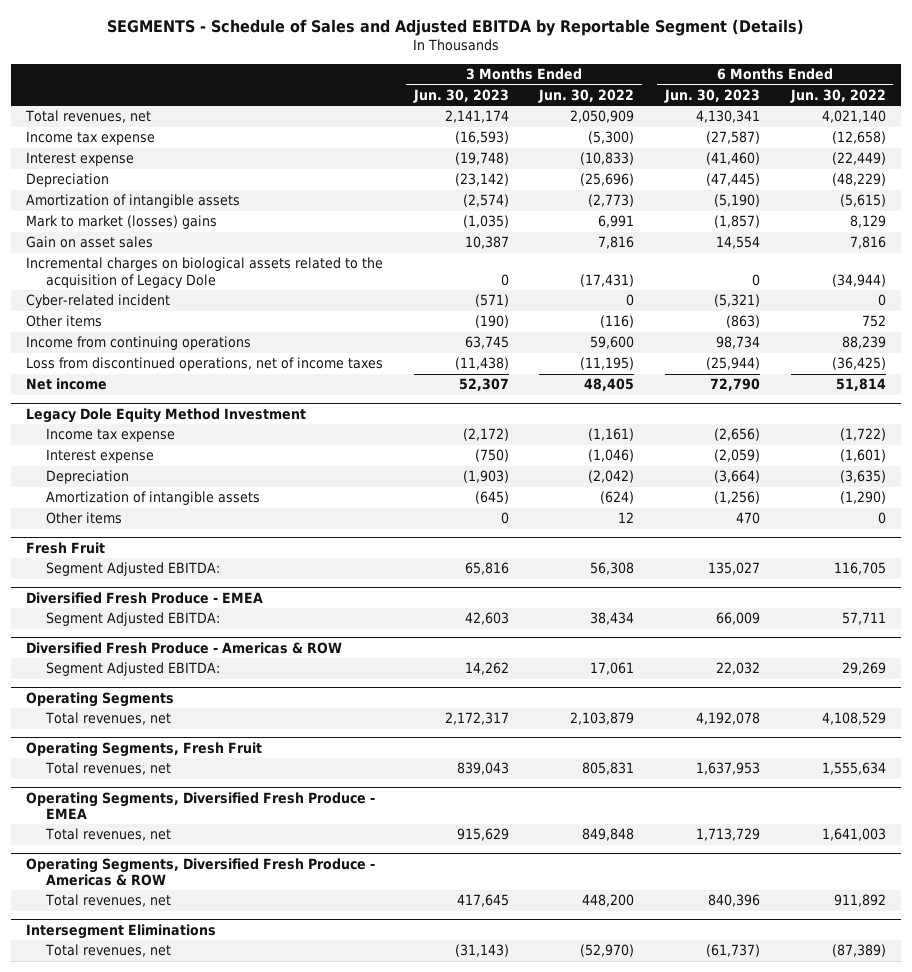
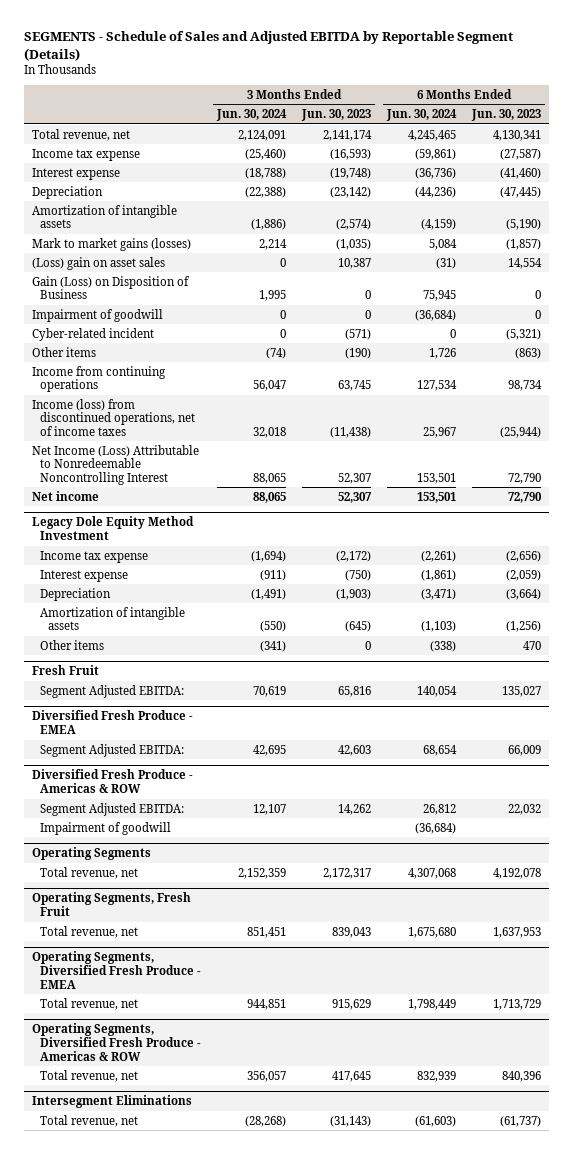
- | 3 Months Ended Jun. 30, 2023 | 3 Months Ended Jun. 30, 2022 | 6 Months Ended Jun. 30, 2023 | 6 Months Ended Jun. 30, 2022
+ | 3 Months Ended Jun. 30, 2024 | 3 Months Ended Jun. 30, 2023 | 6 Months Ended Jun. 30, 2024 | 6 Months Ended Jun. 30, 2023
- Total revenues, net | 2,141,174 | 2,050,909 | 4,130,341 | 4,021,140
+ Total revenue, net | 2,124,091 | 2,141,174 | 4,245,465 | 4,130,341
- Mark to market (losses) gains | (1,035) | 6,991 | (1,857) | 8,129
- Gain on asset sales | 10,387 | 7,816 | 14,554 | 7,816
- Incremental charges on biological assets related to the acquisition of Legacy Dole | 0 | (17,431) | 0 | (34,944)
+ Mark to market gains (losses) | 2,214 | (1,035) | 5,084 | (1,857)
+ (Loss) gain on asset sales | 0 | 10,387 | (31) | 14,554
+ Gain (Loss) on Disposition of Business | 1,995 | 0 | 75,945 | 0
+ Impairment of goodwill | 0 | 0 | (36,684) | 0
- Loss from discontinued operations, net of income taxes | (11,438) | (11,195) | (25,944) | (36,425)
+ Income (loss) from discontinued operations, net of income taxes | 32,018 | (11,438) | 25,967 | (25,944)
+ Net Income (Loss) Attributable to Nonredeemable Noncontrolling Interest | 88,065 | 52,307 | 153,501 | 72,790
@ Diversified Fresh Produce - Americas & ROW
+ Impairment of goodwill | | | (36,684) |
@ Operating Segments
- Total revenues, net | 2,172,317 | 2,103,879 | 4,192,078 | 4,108,529
+ Total revenue, net | 2,152,359 | 2,172,317 | 4,307,068 | 4,192,078
@ Operating Segments, Fresh Fruit
- Total revenues, net | 839,043 | 805,831 | 1,637,953 | 1,555,634
+ Total revenue, net | 851,451 | 839,043 | 1,675,680 | 1,637,953
@ Operating Segments, Diversified Fresh Produce - EMEA
- Total revenues, net | 915,629 | 849,848 | 1,713,729 | 1,641,003
+ Total revenue, net | 944,851 | 915,629 | 1,798,449 | 1,713,729
@ Operating Segments, Diversified Fresh Produce - Americas & ROW
- Total revenues, net | 417,645 | 448,200 | 840,396 | 911,892
+ Total revenue, net | 356,057 | 417,645 | 832,939 | 840,396
@ Intersegment Eliminations
- Total revenues, net | (31,143) | (52,970) | (61,737) | (87,389)
+ Total revenue, net | (28,268) | (31,143) | (61,603) | (61,737)

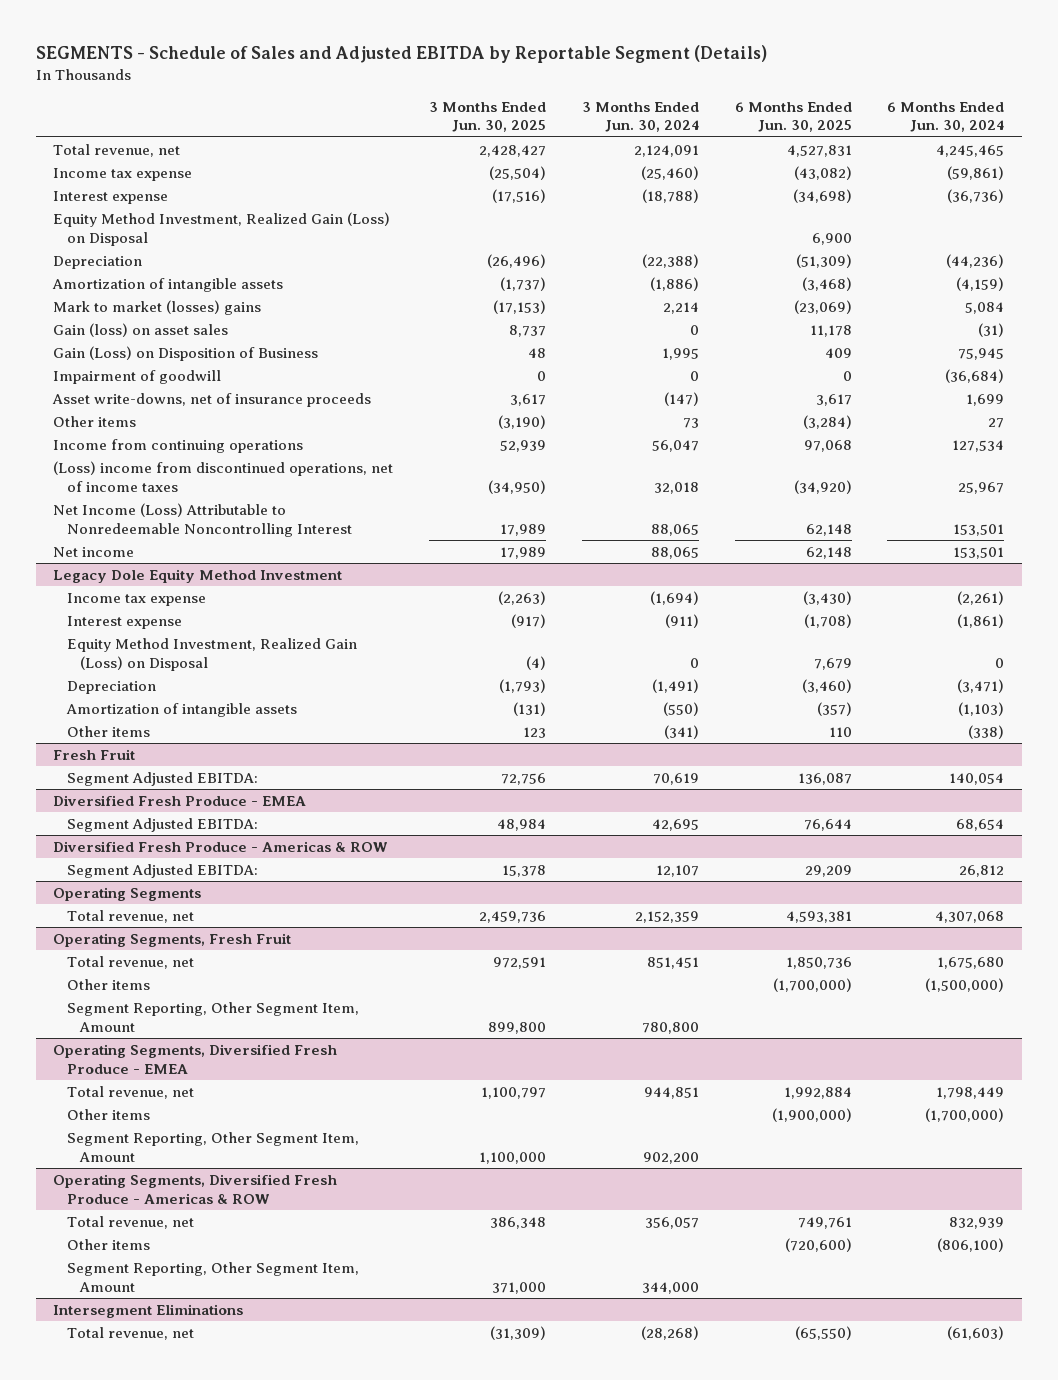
- | 3 Months Ended Jun. 30, 2024 | 3 Months Ended Jun. 30, 2023 | 6 Months Ended Jun. 30, 2024 | 6 Months Ended Jun. 30, 2023
+ | 3 Months Ended Jun. 30, 2025 | 3 Months Ended Jun. 30, 2024 | 6 Months Ended Jun. 30, 2025 | 6 Months Ended Jun. 30, 2024
+ Equity Method Investment, Realized Gain (Loss) on Disposal | | | 6,900 |
- Mark to market gains (losses) | 2,214 | (1,035) | 5,084 | (1,857)
- (Loss) gain on asset sales | 0 | 10,387 | (31) | 14,554
+ Mark to market (losses) gains | (17,153) | 2,214 | (23,069) | 5,084
+ Gain (loss) on asset sales | 8,737 | 0 | 11,178 | (31)
- Cyber-related incident | 0 | (571) | 0 | (5,321)
- Other items | (74) | (190) | 1,726 | (863)
+ Asset write-downs, net of insurance proceeds | 3,617 | (147) | 3,617 | 1,699
+ Other items | (3,190) | 73 | (3,284) | 27
- Income (loss) from discontinued operations, net of income taxes | 32,018 | (11,438) | 25,967 | (25,944)
+ (Loss) income from discontinued operations, net of income taxes | (34,950) | 32,018 | (34,920) | 25,967
@ Legacy Dole Equity Method Investment
+ Equity Method Investment, Realized Gain (Loss) on Disposal | (4) | 0 | 7,679 | 0
@ Diversified Fresh Produce - Americas & ROW
- Impairment of goodwill | | | (36,684) |
@ Operating Segments, Fresh Fruit
+ Other items | | | (1,700,000) | (1,500,000)
+ Segment Reporting, Other Segment Item, Amount | 899,800 | 780,800 | |
@ Operating Segments, Diversified Fresh Produce - EMEA
+ Other items | | | (1,900,000) | (1,700,000)
+ Segment Reporting, Other Segment Item, Amount | 1,100,000 | 902,200 | |
@ Operating Segments, Diversified Fresh Produce - Americas & ROW
+ Other items | | | (720,600) | (806,100)
+ Segment Reporting, Other Segment Item, Amount | 371,000 | 344,000 | |

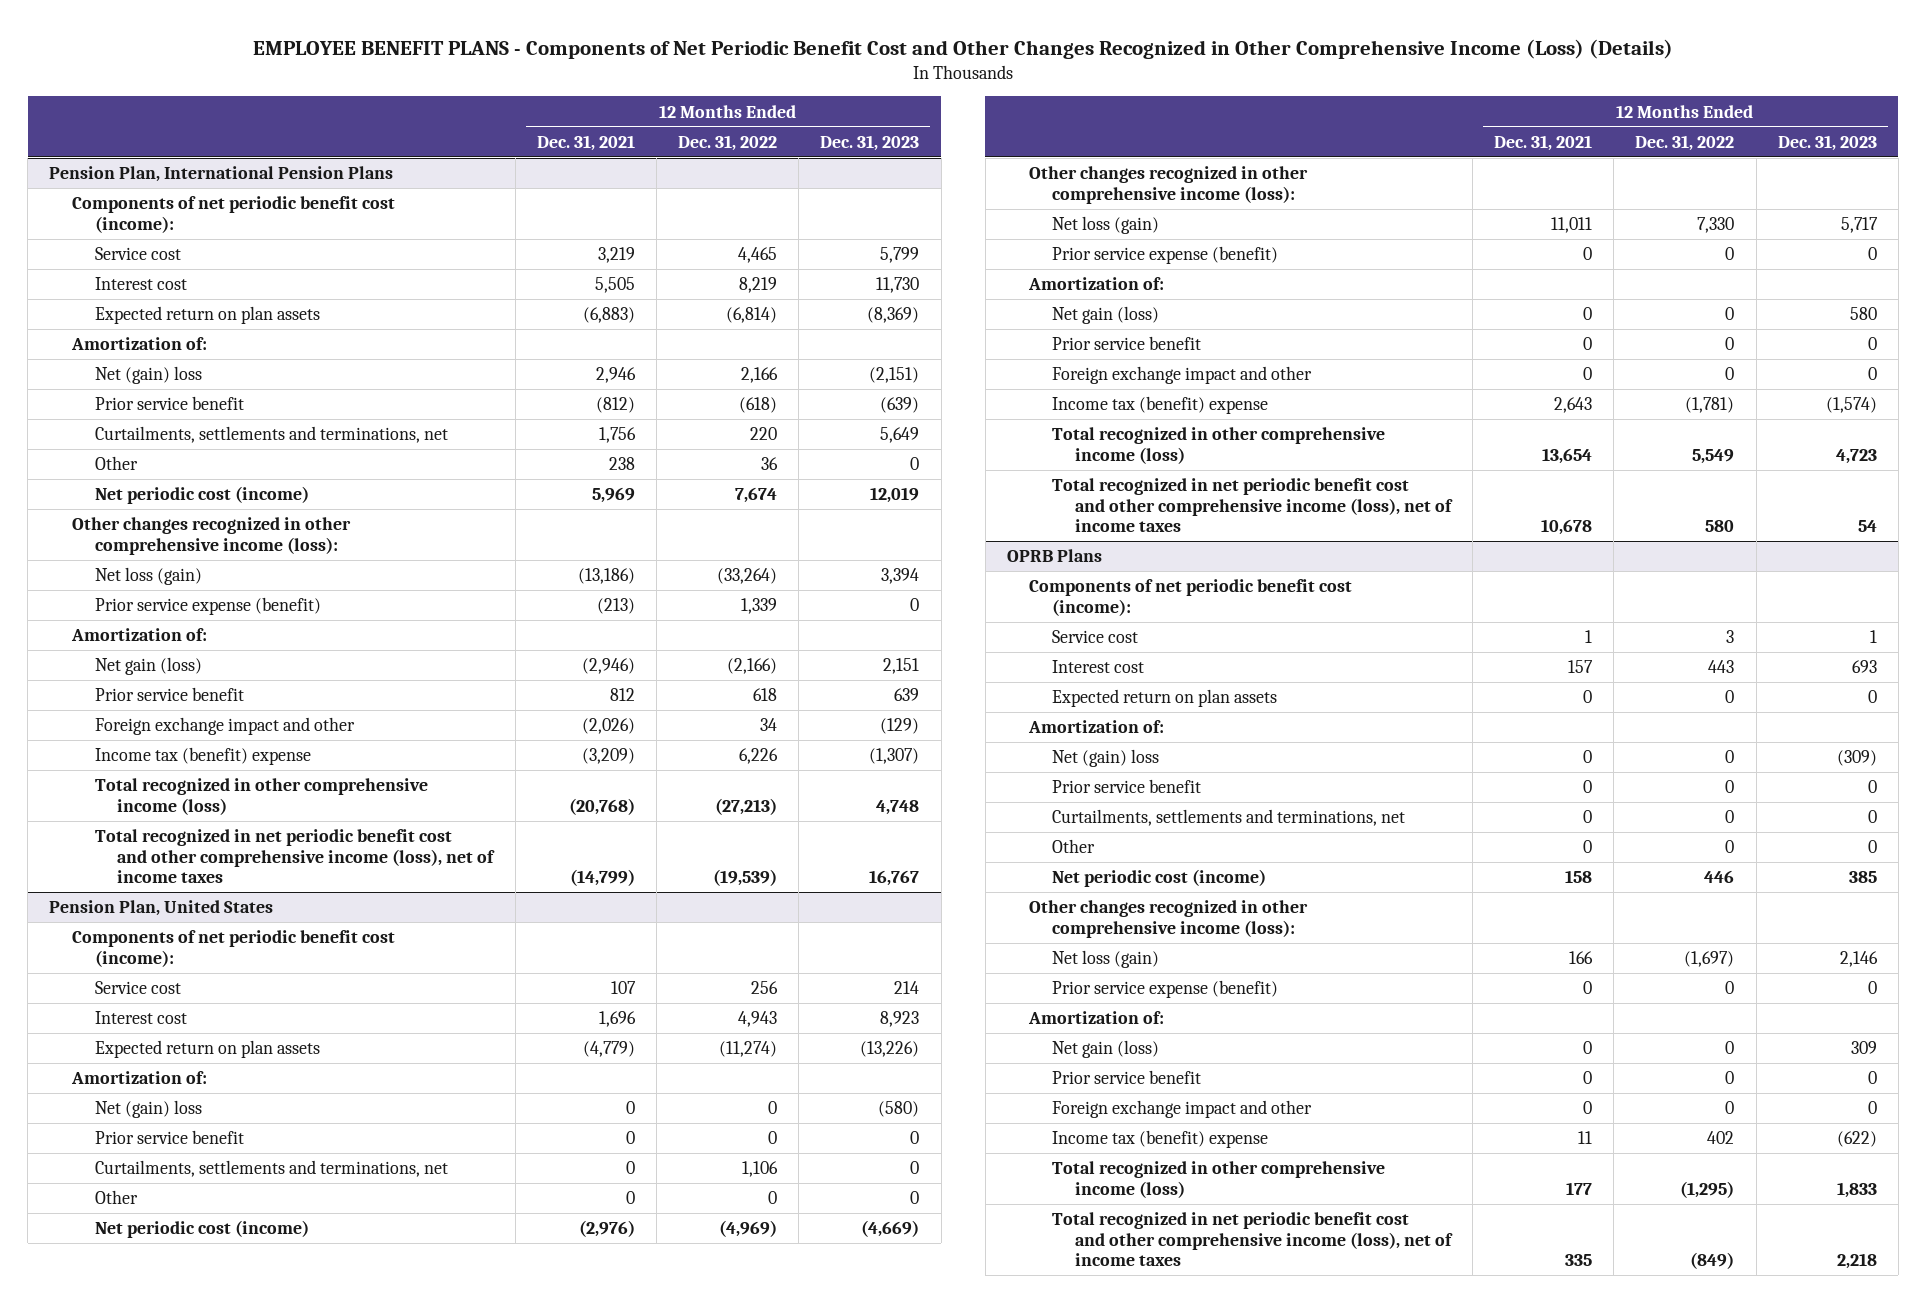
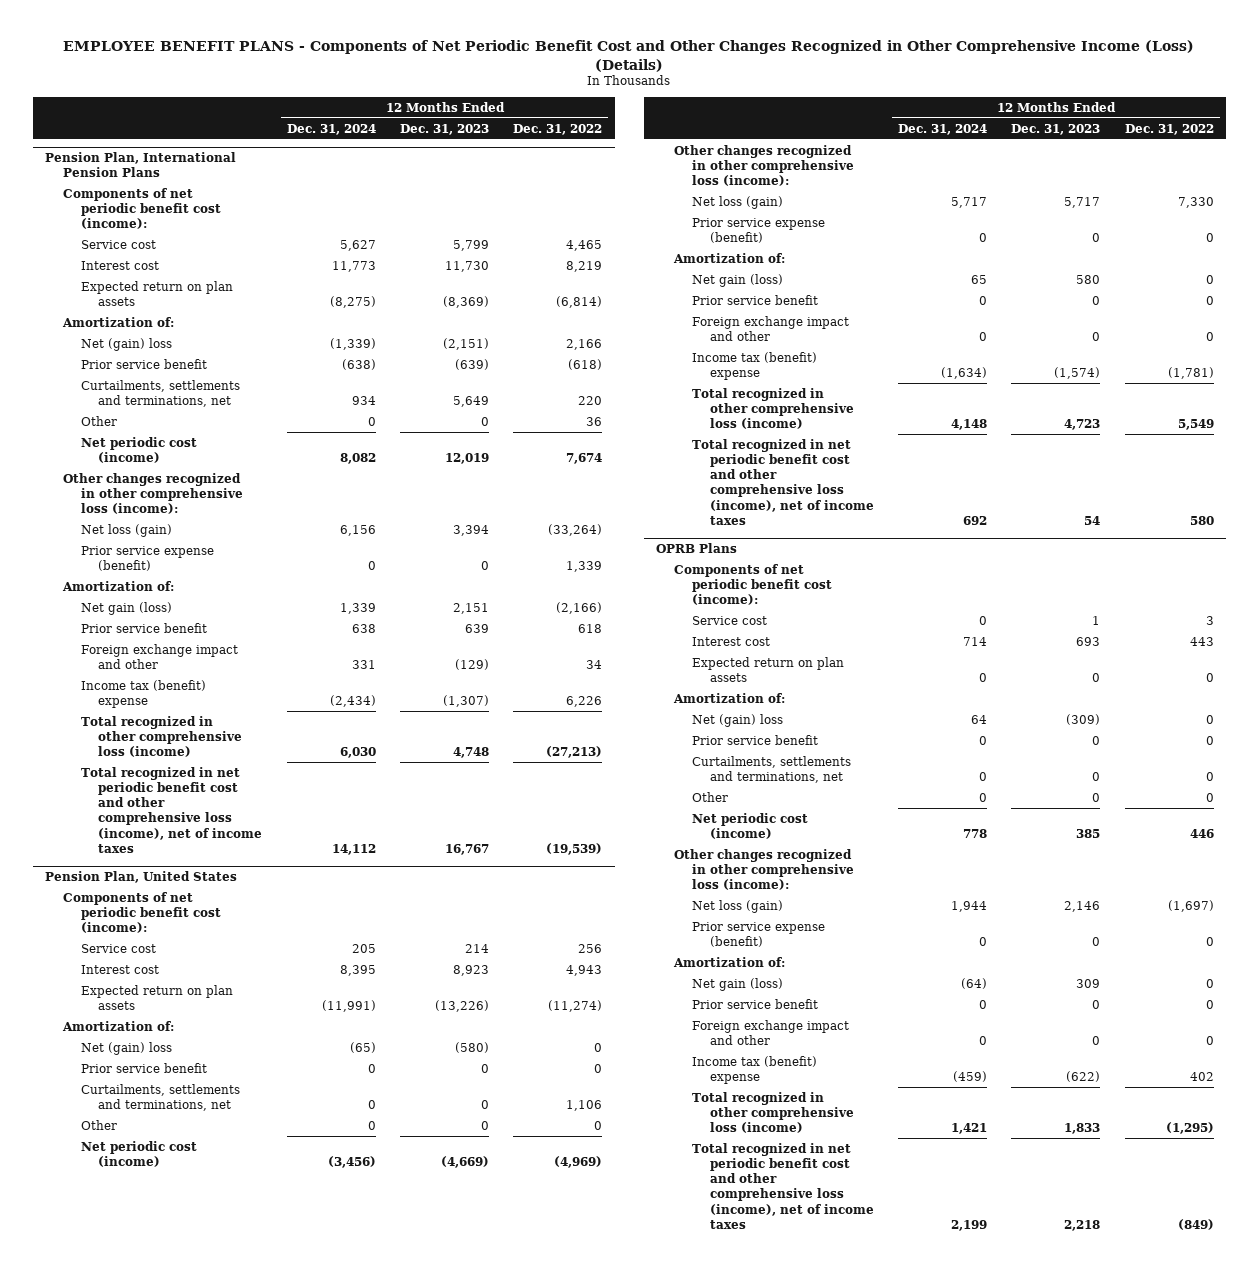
- | 12 Months Ended Dec. 31, 2021 | 12 Months Ended Dec. 31, 2022 | 12 Months Ended Dec. 31, 2023
+ | 12 Months Ended Dec. 31, 2024 | 12 Months Ended Dec. 31, 2023 | 12 Months Ended Dec. 31, 2022
@ Pension Plan, International Pension Plans
- Other changes recognized in other comprehensive income (loss):
+ Other changes recognized in other comprehensive loss (income):
- Total recognized in other comprehensive income (loss) | (20,768) | (27,213) | 4,748
- Total recognized in net periodic benefit cost and other comprehensive income (loss), net of income taxes | (14,799) | (19,539) | 16,767
+ Total recognized in other comprehensive loss (income) | 6,030 | 4,748 | (27,213)
+ Total recognized in net periodic benefit cost and other comprehensive loss (income), net of income taxes | 14,112 | 16,767 | (19,539)
@ Pension Plan, United States
- Other changes recognized in other comprehensive income (loss):
+ Other changes recognized in other comprehensive loss (income):
- Total recognized in other comprehensive income (loss) | 13,654 | 5,549 | 4,723
- Total recognized in net periodic benefit cost and other comprehensive income (loss), net of income taxes | 10,678 | 580 | 54
+ Total recognized in other comprehensive loss (income) | 4,148 | 4,723 | 5,549
+ Total recognized in net periodic benefit cost and other comprehensive loss (income), net of income taxes | 692 | 54 | 580
@ OPRB Plans
- Other changes recognized in other comprehensive income (loss):
+ Other changes recognized in other comprehensive loss (income):
- Total recognized in other comprehensive income (loss) | 177 | (1,295) | 1,833
- Total recognized in net periodic benefit cost and other comprehensive income (loss), net of income taxes | 335 | (849) | 2,218
+ Total recognized in other comprehensive loss (income) | 1,421 | 1,833 | (1,295)
+ Total recognized in net periodic benefit cost and other comprehensive loss (income), net of income taxes | 2,199 | 2,218 | (849)

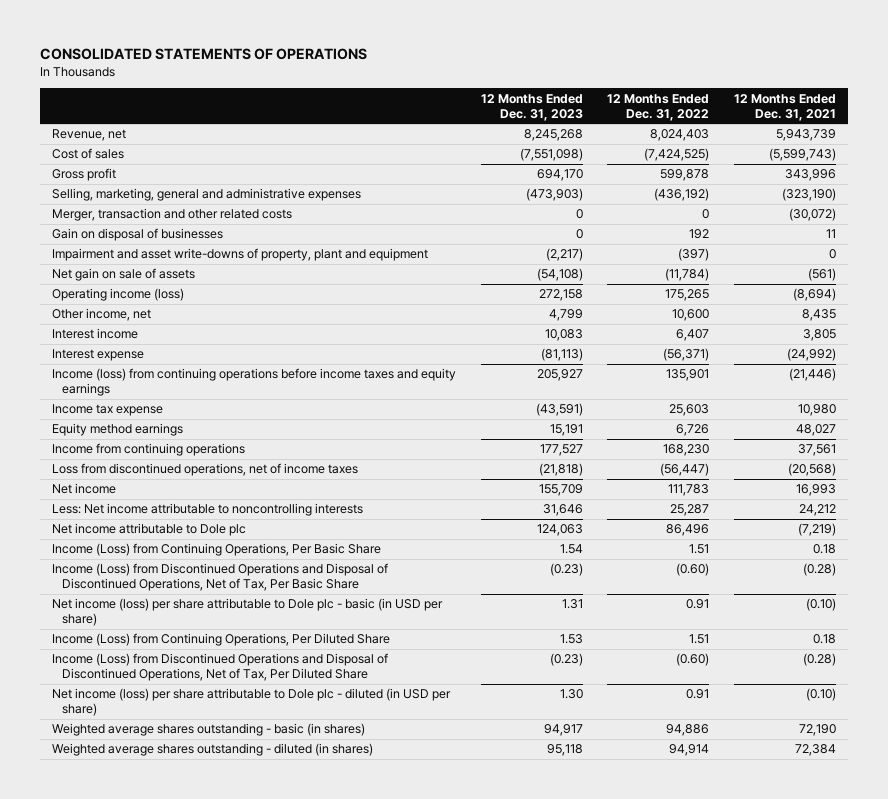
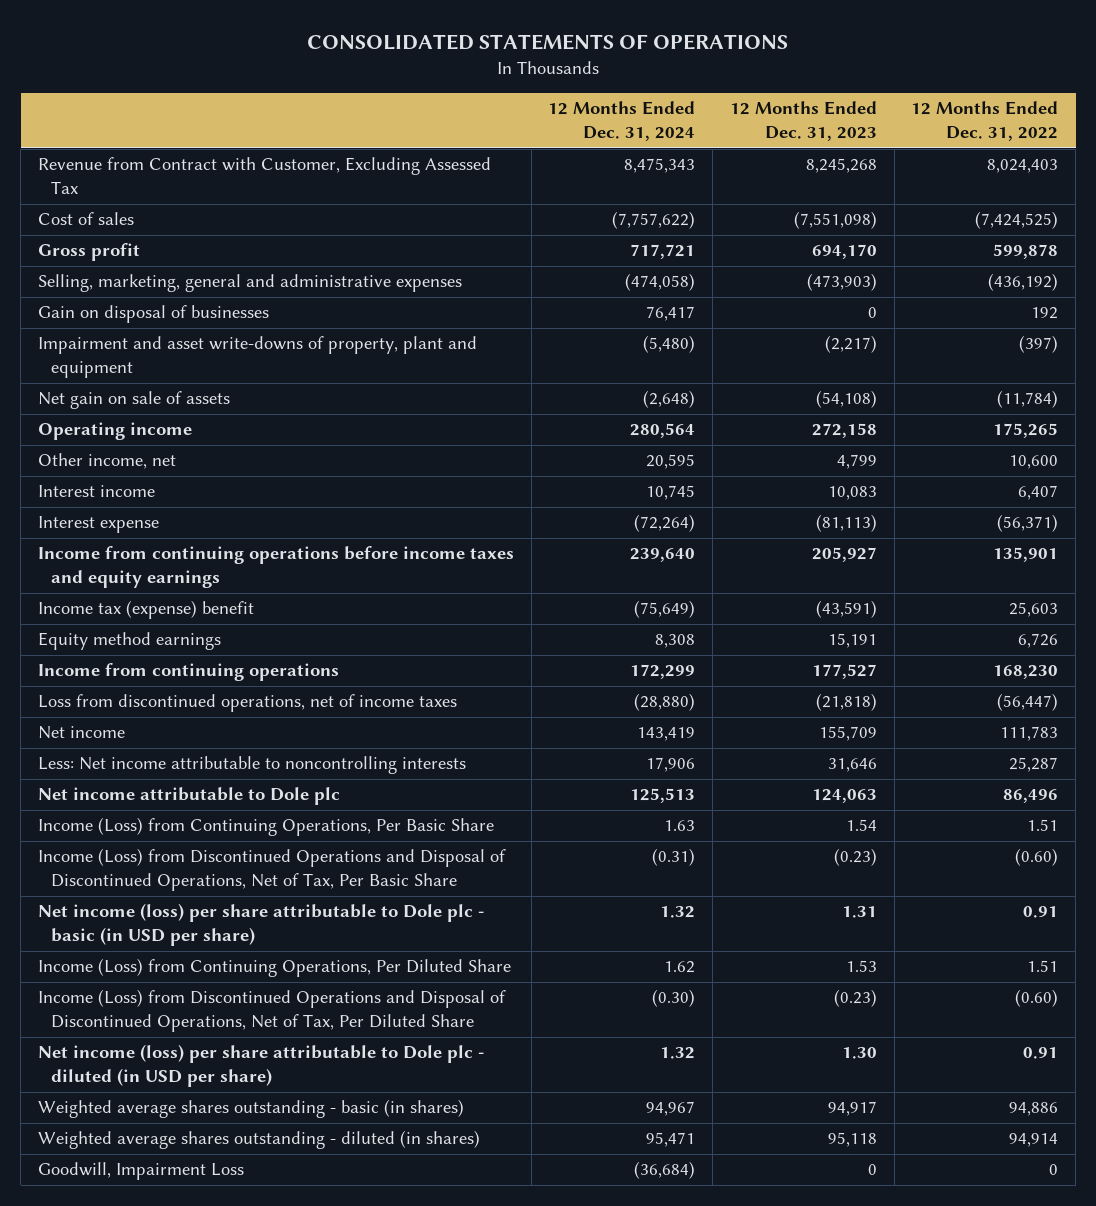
- | 12 Months Ended Dec. 31, 2023 | 12 Months Ended Dec. 31, 2022 | 12 Months Ended Dec. 31, 2021
+ | 12 Months Ended Dec. 31, 2024 | 12 Months Ended Dec. 31, 2023 | 12 Months Ended Dec. 31, 2022
- Revenue, net | 8,245,268 | 8,024,403 | 5,943,739
+ Revenue from Contract with Customer, Excluding Assessed Tax | 8,475,343 | 8,245,268 | 8,024,403
- Merger, transaction and other related costs | 0 | 0 | (30,072)
- Operating income (loss) | 272,158 | 175,265 | (8,694)
+ Operating income | 280,564 | 272,158 | 175,265
- Income (loss) from continuing operations before income taxes and equity earnings | 205,927 | 135,901 | (21,446)
- Income tax expense | (43,591) | 25,603 | 10,980
+ Income from continuing operations before income taxes and equity earnings | 239,640 | 205,927 | 135,901
+ Income tax (expense) benefit | (75,649) | (43,591) | 25,603
+ Goodwill, Impairment Loss | (36,684) | 0 | 0

